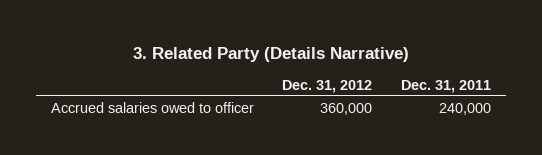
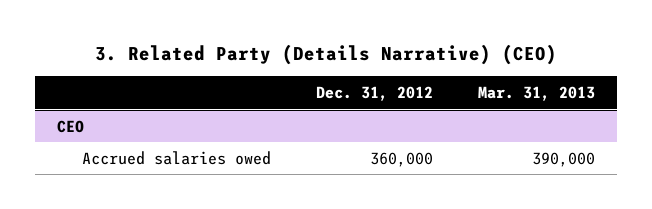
- 3. Related Party (Details Narrative)
+ 3. Related Party (Details Narrative) (CEO)
- | Dec. 31, 2012 | Dec. 31, 2011
+ | Dec. 31, 2012 | Mar. 31, 2013
- Accrued salaries owed to officer | 360,000 | 240,000
+ CEO
+ Accrued salaries owed | 360,000 | 390,000

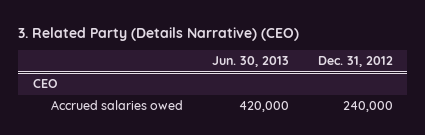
- | Dec. 31, 2012 | Mar. 31, 2013
+ | Jun. 30, 2013 | Dec. 31, 2012
@ CEO
- Accrued salaries owed | 360,000 | 390,000
+ Accrued salaries owed | 420,000 | 240,000

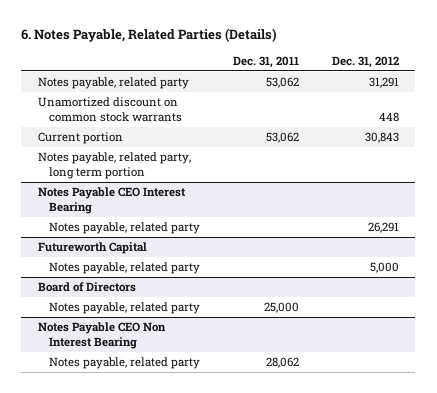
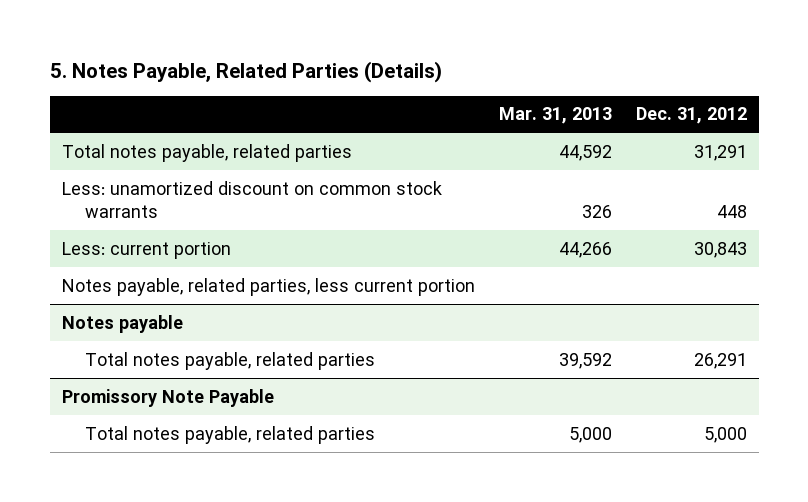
- 6. Notes Payable, Related Parties (Details)
+ 5. Notes Payable, Related Parties (Details)
- | Dec. 31, 2011 | Dec. 31, 2012
+ | Mar. 31, 2013 | Dec. 31, 2012
- Notes payable, related party | 53,062 | 31,291
- Unamortized discount on common stock warrants | | 448
- Current portion | 53,062 | 30,843
- Notes payable, related party, long term portion
- Notes Payable CEO Interest Bearing
- Notes payable, related party | | 26,291
- Futureworth Capital
- Notes payable, related party | | 5,000
- Board of Directors
- Notes payable, related party | 25,000 |
- Notes Payable CEO Non Interest Bearing
- Notes payable, related party | 28,062 |
+ Total notes payable, related parties | 44,592 | 31,291
+ Less: unamortized discount on common stock warrants | 326 | 448
+ Less: current portion | 44,266 | 30,843
+ Notes payable, related parties, less current portion
+ Notes payable
+ Total notes payable, related parties | 39,592 | 26,291
+ Promissory Note Payable
+ Total notes payable, related parties | 5,000 | 5,000

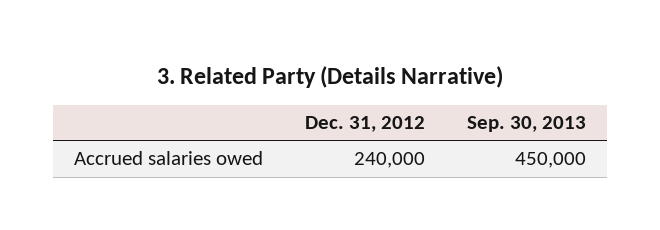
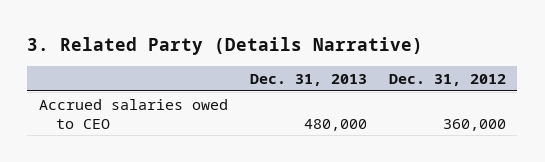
- | Dec. 31, 2012 | Sep. 30, 2013
+ | Dec. 31, 2013 | Dec. 31, 2012
- Accrued salaries owed | 240,000 | 450,000
+ Accrued salaries owed to CEO | 480,000 | 360,000

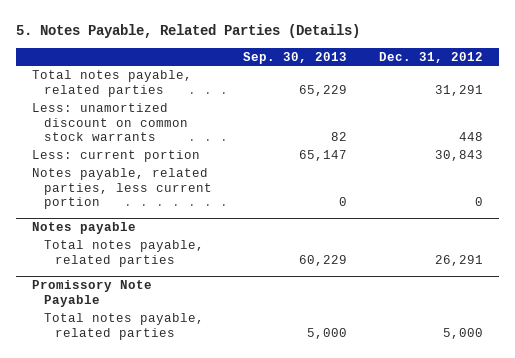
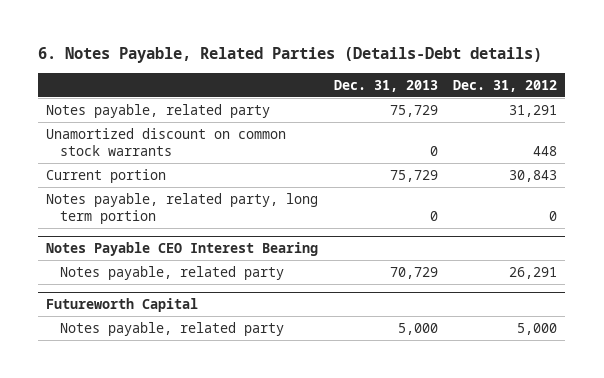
- 5. Notes Payable, Related Parties (Details)
+ 6. Notes Payable, Related Parties (Details-Debt details)
- | Sep. 30, 2013 | Dec. 31, 2012
+ | Dec. 31, 2013 | Dec. 31, 2012
- Total notes payable, related parties | 65,229 | 31,291
- Less: unamortized discount on common stock warrants | 82 | 448
- Less: current portion | 65,147 | 30,843
- Notes payable, related parties, less current portion | 0 | 0
- Notes payable
- Total notes payable, related parties | 60,229 | 26,291
- Promissory Note Payable
- Total notes payable, related parties | 5,000 | 5,000
+ Notes payable, related party | 75,729 | 31,291
+ Unamortized discount on common stock warrants | 0 | 448
+ Current portion | 75,729 | 30,843
+ Notes payable, related party, long term portion | 0 | 0
+ Notes Payable CEO Interest Bearing
+ Notes payable, related party | 70,729 | 26,291
+ Futureworth Capital
+ Notes payable, related party | 5,000 | 5,000

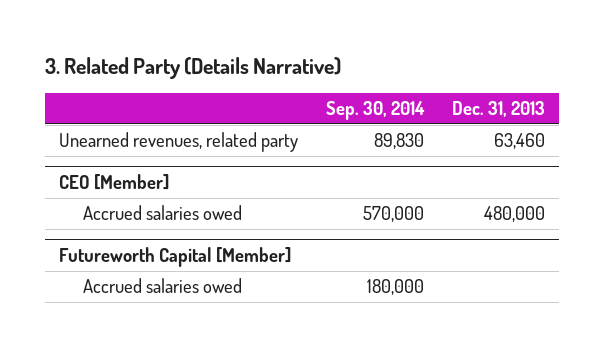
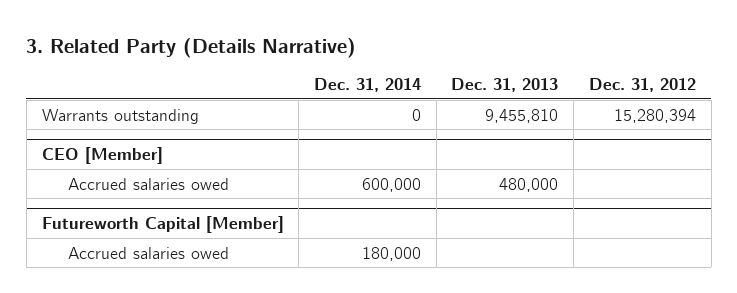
- | Sep. 30, 2014 | Dec. 31, 2013
+ | Dec. 31, 2014 | Dec. 31, 2013 | Dec. 31, 2012
- Unearned revenues, related party | 89,830 | 63,460
+ Warrants outstanding | 0 | 9,455,810 | 15,280,394

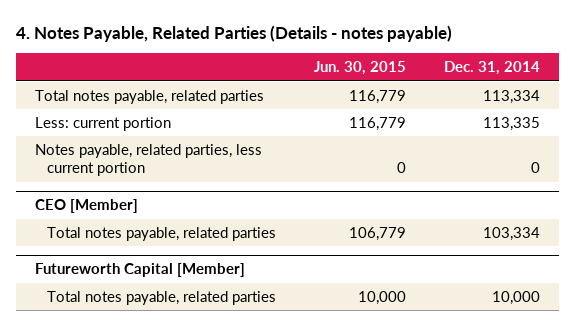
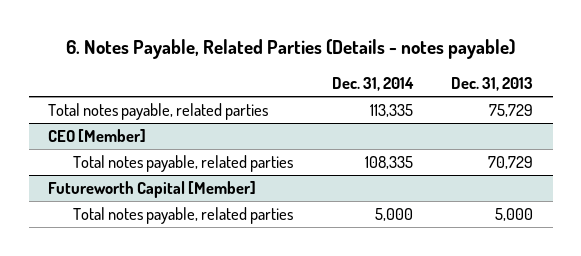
- 4. Notes Payable, Related Parties (Details - notes payable)
+ 6. Notes Payable, Related Parties (Details - notes payable)
- | Jun. 30, 2015 | Dec. 31, 2014
+ | Dec. 31, 2014 | Dec. 31, 2013
- Total notes payable, related parties | 116,779 | 113,334
- Less: current portion | 116,779 | 113,335
- Notes payable, related parties, less current portion | 0 | 0
+ Total notes payable, related parties | 113,335 | 75,729
@ CEO [Member]
- Total notes payable, related parties | 106,779 | 103,334
+ Total notes payable, related parties | 108,335 | 70,729
@ Futureworth Capital [Member]
- Total notes payable, related parties | 10,000 | 10,000
+ Total notes payable, related parties | 5,000 | 5,000

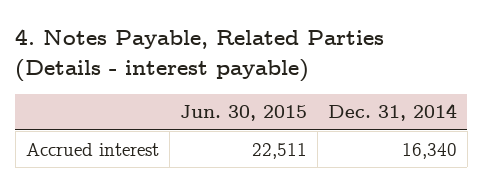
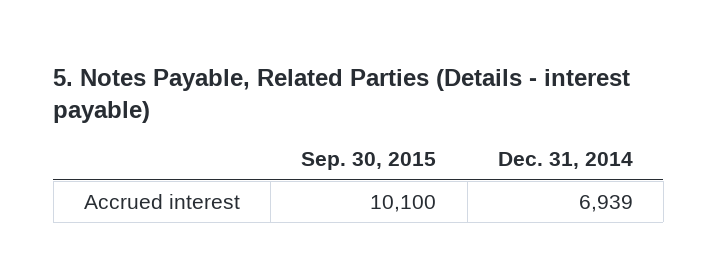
- 4. Notes Payable, Related Parties (Details - interest payable)
+ 5. Notes Payable, Related Parties (Details - interest payable)
- | Jun. 30, 2015 | Dec. 31, 2014
+ | Sep. 30, 2015 | Dec. 31, 2014
- Accrued interest | 22,511 | 16,340
+ Accrued interest | 10,100 | 6,939

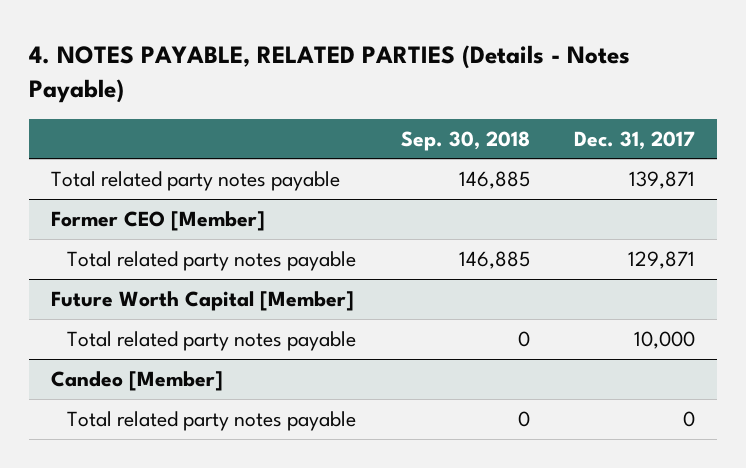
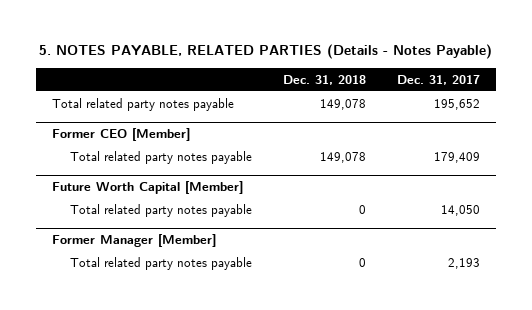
- 4. NOTES PAYABLE, RELATED PARTIES (Details - Notes Payable)
+ 5. NOTES PAYABLE, RELATED PARTIES (Details - Notes Payable)
- | Sep. 30, 2018 | Dec. 31, 2017
+ | Dec. 31, 2018 | Dec. 31, 2017
- Total related party notes payable | 146,885 | 139,871
+ Total related party notes payable | 149,078 | 195,652
@ Former CEO [Member]
- Total related party notes payable | 146,885 | 129,871
+ Total related party notes payable | 149,078 | 179,409
@ Future Worth Capital [Member]
- Total related party notes payable | 0 | 10,000
- Candeo [Member]
- Total related party notes payable | 0 | 0
@ Future Worth Capital [Member]
+ Total related party notes payable | 0 | 14,050
+ Former Manager [Member]
+ Total related party notes payable | 0 | 2,193

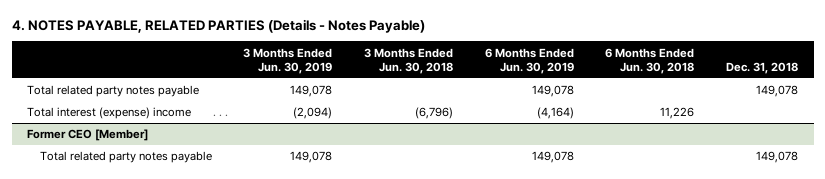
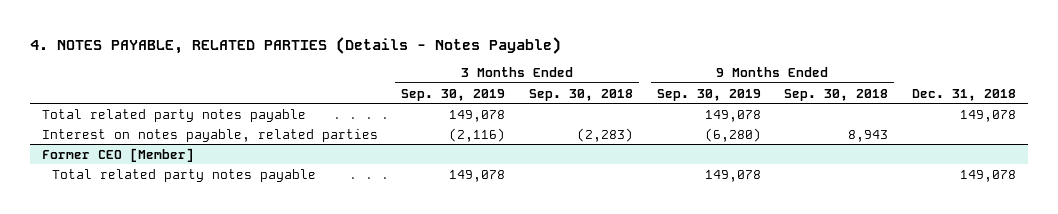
- | 3 Months Ended Jun. 30, 2019 | 3 Months Ended Jun. 30, 2018 | 6 Months Ended Jun. 30, 2019 | 6 Months Ended Jun. 30, 2018 | Dec. 31, 2018
+ | 3 Months Ended Sep. 30, 2019 | 3 Months Ended Sep. 30, 2018 | 9 Months Ended Sep. 30, 2019 | 9 Months Ended Sep. 30, 2018 | Dec. 31, 2018
- Total interest (expense) income | (2,094) | (6,796) | (4,164) | 11,226 |
+ Interest on notes payable, related parties | (2,116) | (2,283) | (6,280) | 8,943 |

